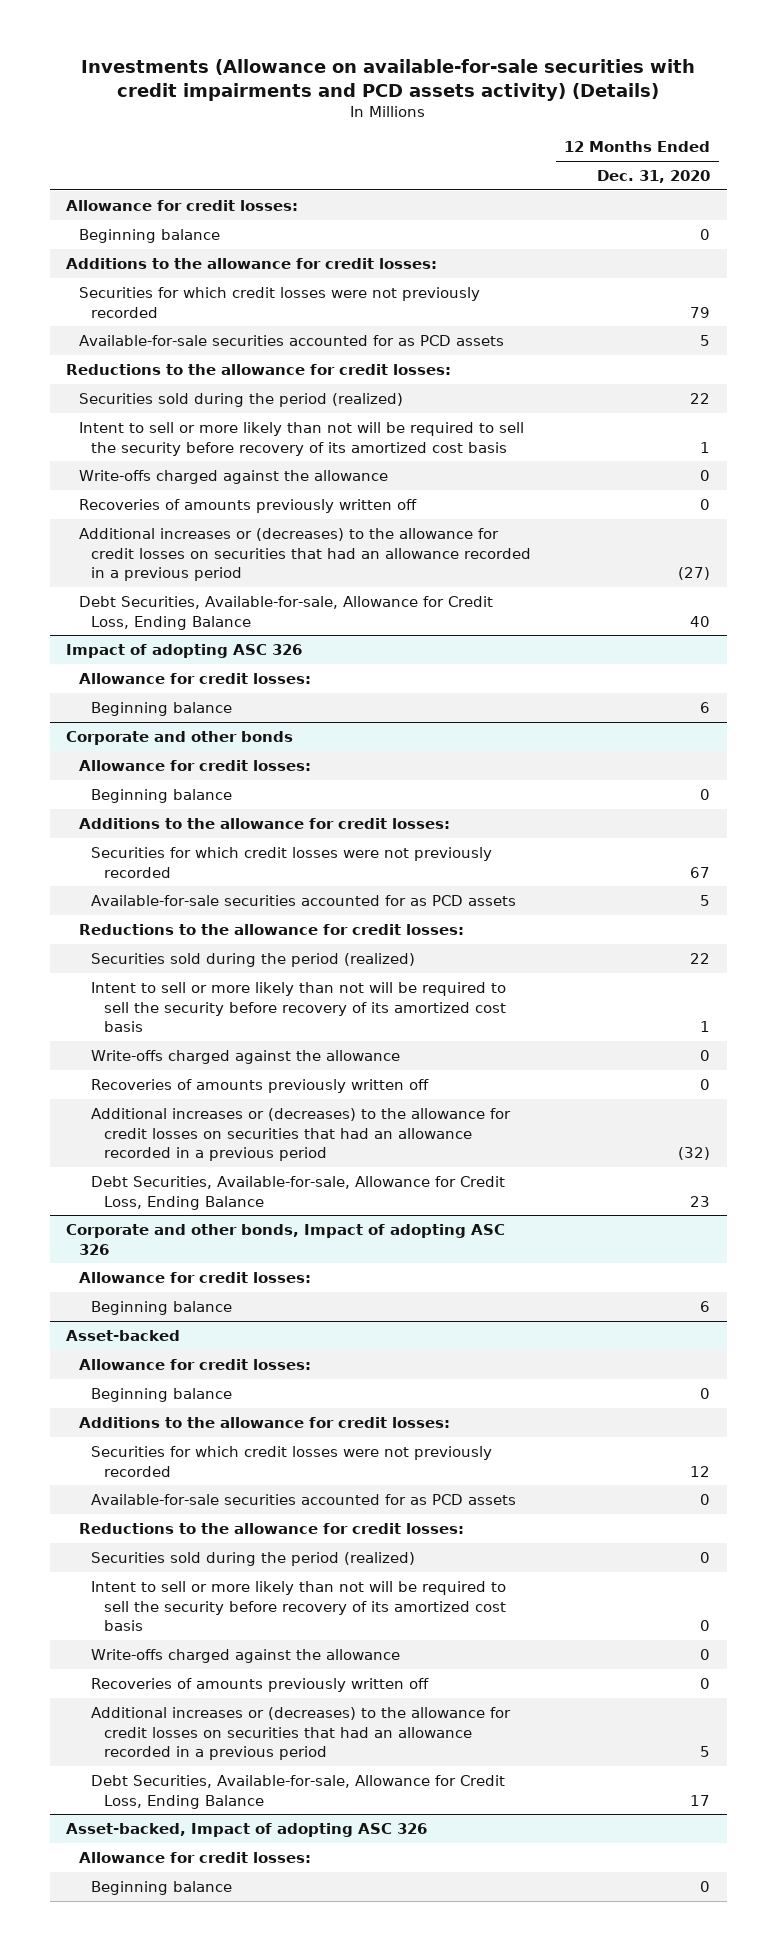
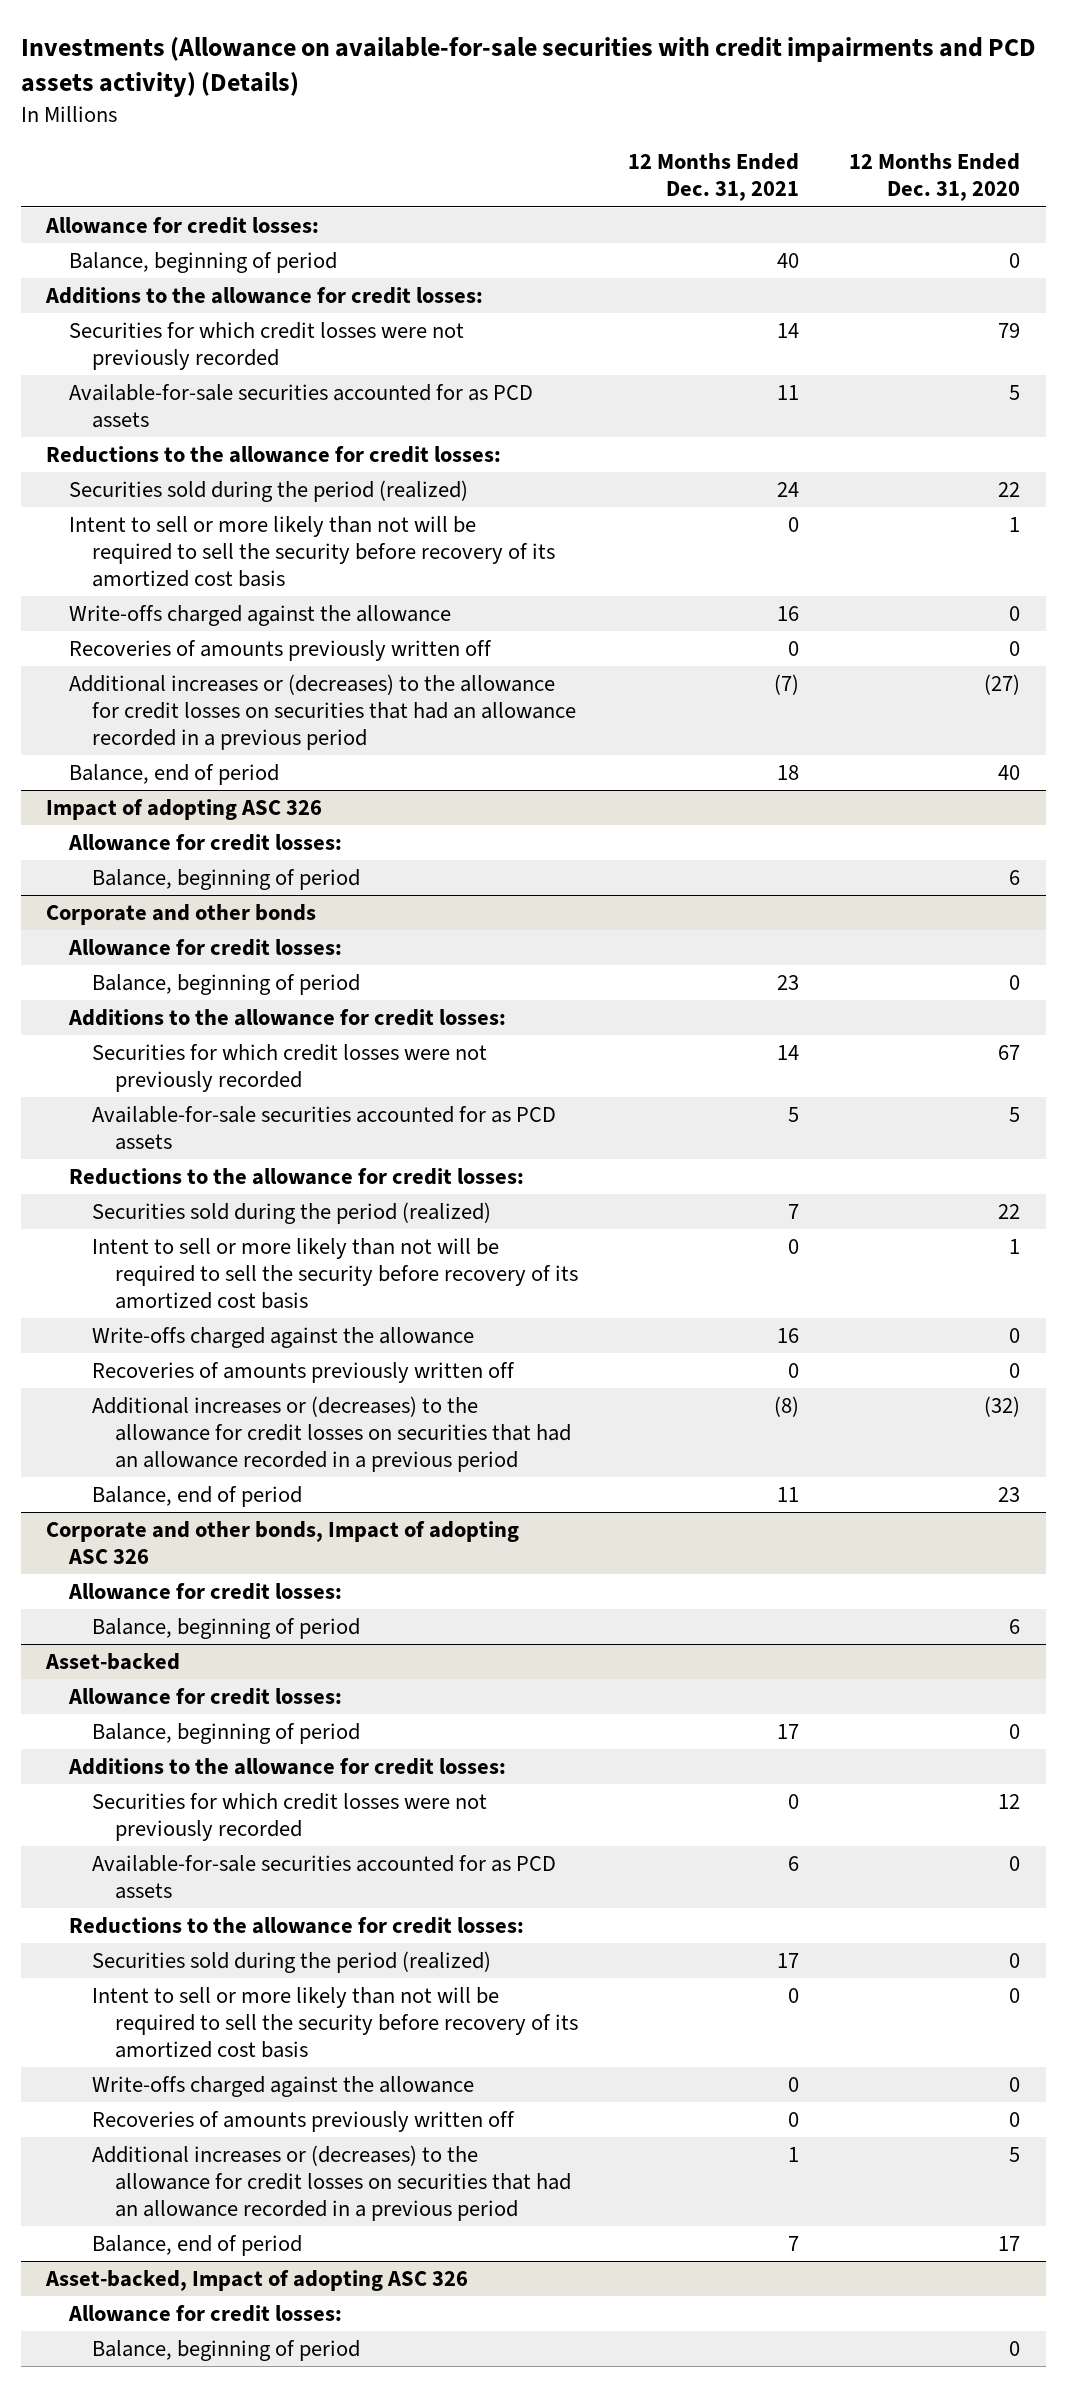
- | 12 Months Ended Dec. 31, 2020
+ | 12 Months Ended Dec. 31, 2021 | 12 Months Ended Dec. 31, 2020
- Beginning balance | 0
+ Balance, beginning of period | 40 | 0
- Debt Securities, Available-for-sale, Allowance for Credit Loss, Ending Balance | 40
+ Balance, end of period | 18 | 40
@ Impact of adopting ASC 326
- Beginning balance | 6
+ Balance, beginning of period | | 6
@ Corporate and other bonds
- Beginning balance | 0
+ Balance, beginning of period | 23 | 0
- Debt Securities, Available-for-sale, Allowance for Credit Loss, Ending Balance | 23
+ Balance, end of period | 11 | 23
@ Corporate and other bonds, Impact of adopting ASC 326
- Beginning balance | 6
+ Balance, beginning of period | | 6
@ Asset-backed
- Beginning balance | 0
+ Balance, beginning of period | 17 | 0
- Debt Securities, Available-for-sale, Allowance for Credit Loss, Ending Balance | 17
+ Balance, end of period | 7 | 17
@ Asset-backed, Impact of adopting ASC 326
- Beginning balance | 0
+ Balance, beginning of period | | 0

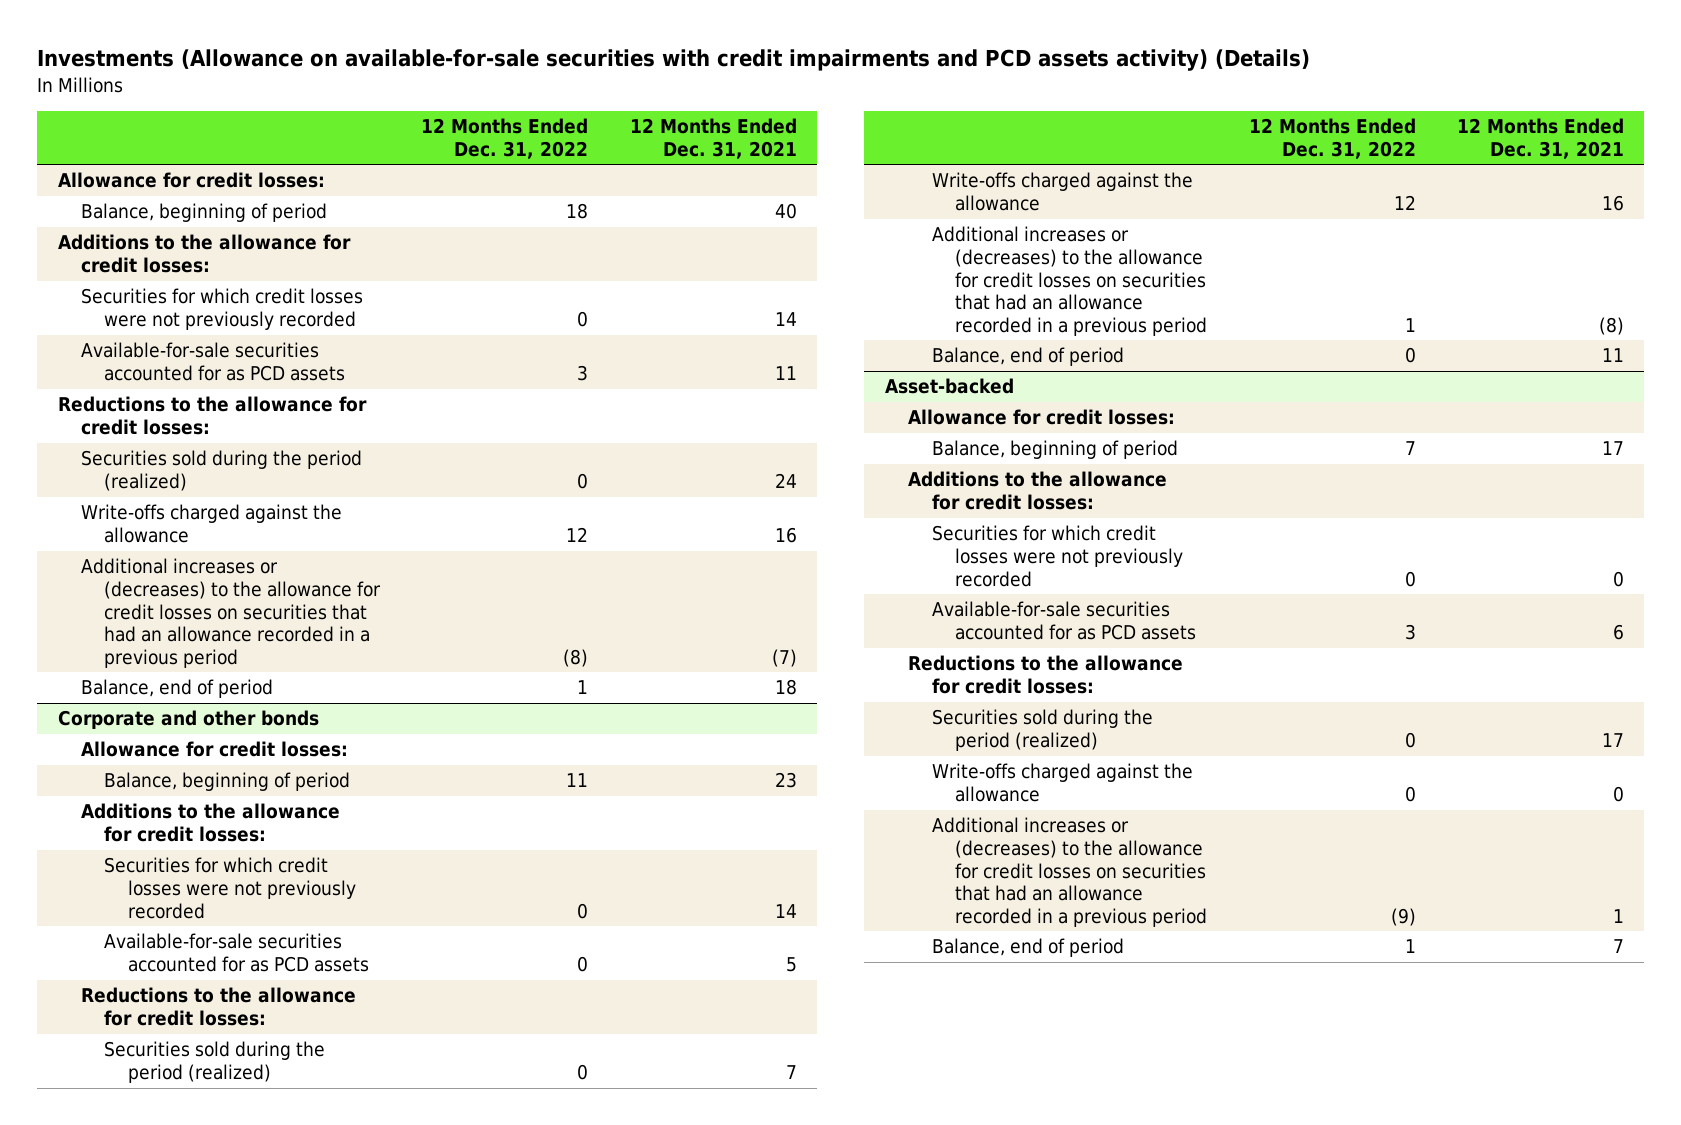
- | 12 Months Ended Dec. 31, 2021 | 12 Months Ended Dec. 31, 2020
+ | 12 Months Ended Dec. 31, 2022 | 12 Months Ended Dec. 31, 2021
- Intent to sell or more likely than not will be required to sell the security before recovery of its amortized cost basis | 0 | 1
- Recoveries of amounts previously written off | 0 | 0
- Impact of adopting ASC 326
- Allowance for credit losses:
- Balance, beginning of period | | 6
@ Corporate and other bonds
- Intent to sell or more likely than not will be required to sell the security before recovery of its amortized cost basis | 0 | 1
- Recoveries of amounts previously written off | 0 | 0
- Corporate and other bonds, Impact of adopting ASC 326
- Allowance for credit losses:
- Balance, beginning of period | | 6
@ Asset-backed
- Intent to sell or more likely than not will be required to sell the security before recovery of its amortized cost basis | 0 | 0
- Recoveries of amounts previously written off | 0 | 0
- Asset-backed, Impact of adopting ASC 326
- Allowance for credit losses:
- Balance, beginning of period | | 0

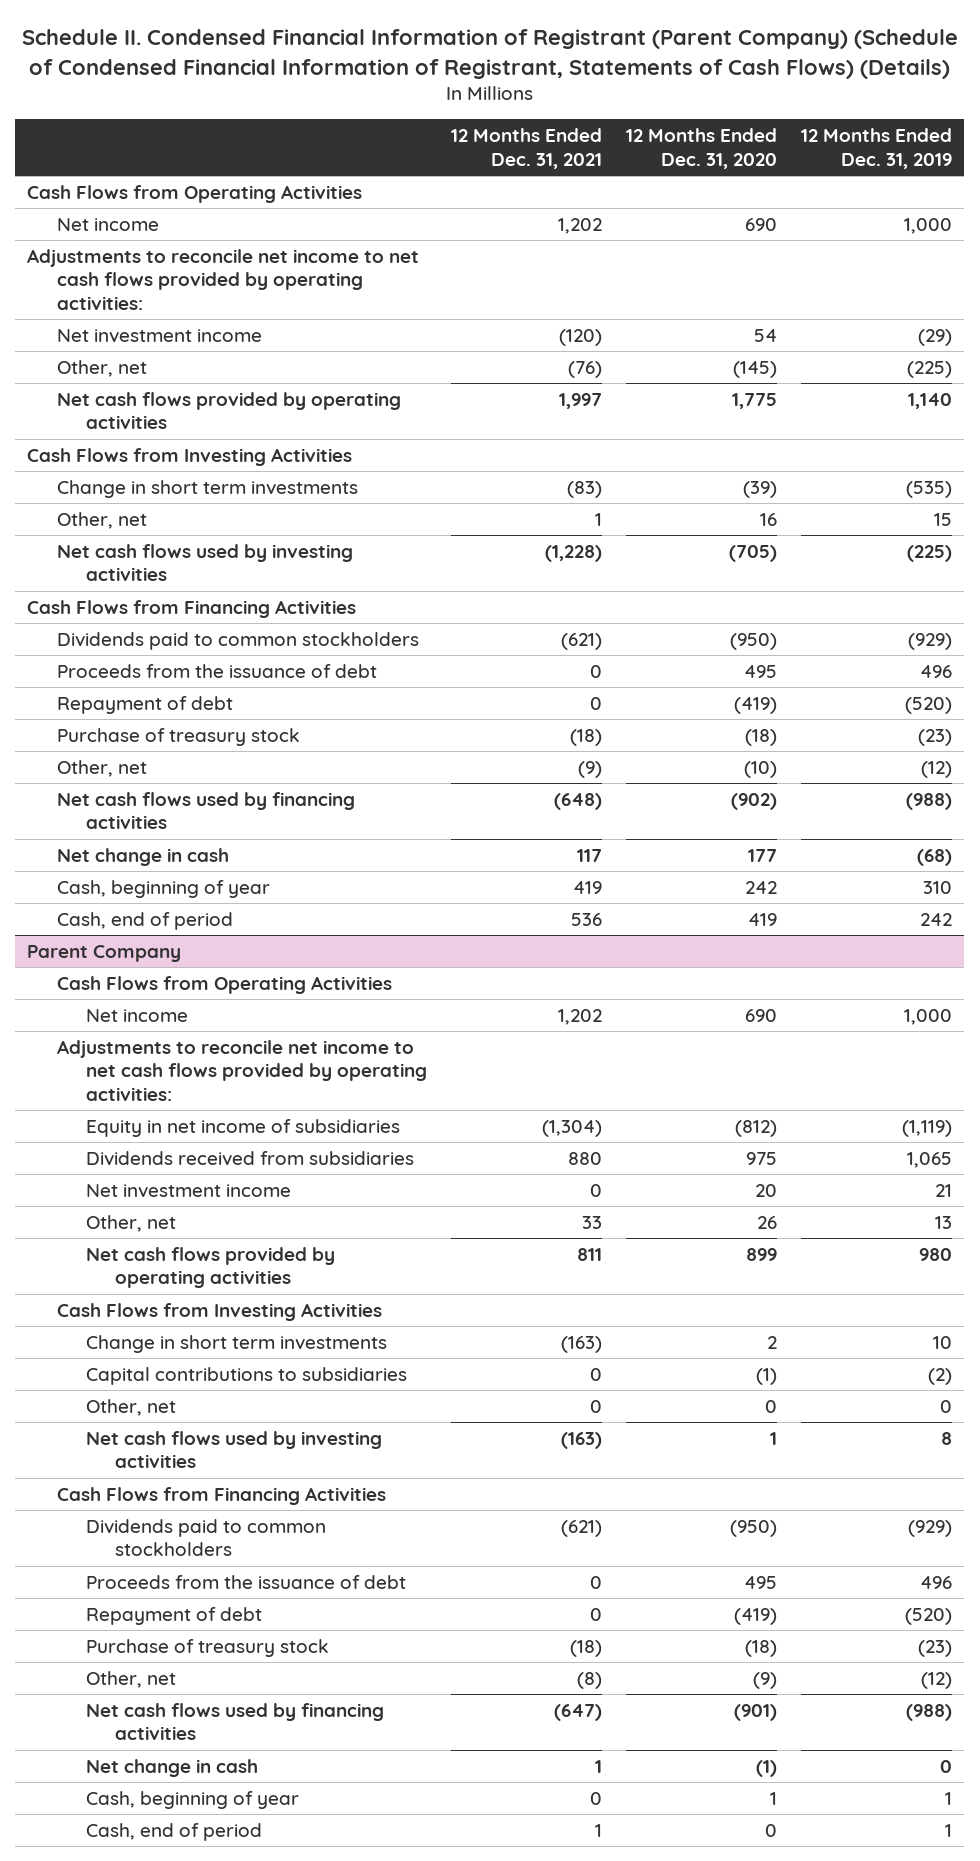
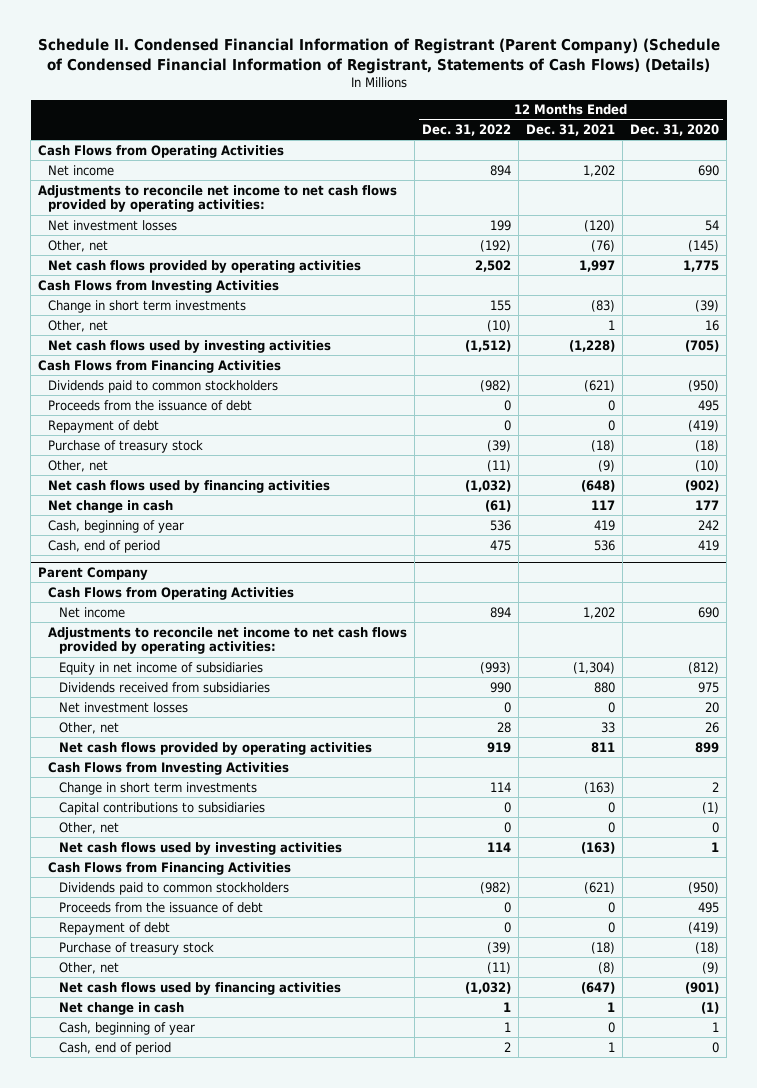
- | 12 Months Ended Dec. 31, 2021 | 12 Months Ended Dec. 31, 2020 | 12 Months Ended Dec. 31, 2019
+ | 12 Months Ended Dec. 31, 2022 | 12 Months Ended Dec. 31, 2021 | 12 Months Ended Dec. 31, 2020
- Net investment income | (120) | 54 | (29)
+ Net investment losses | 199 | (120) | 54
@ Parent Company
- Net investment income | 0 | 20 | 21
+ Net investment losses | 0 | 0 | 20

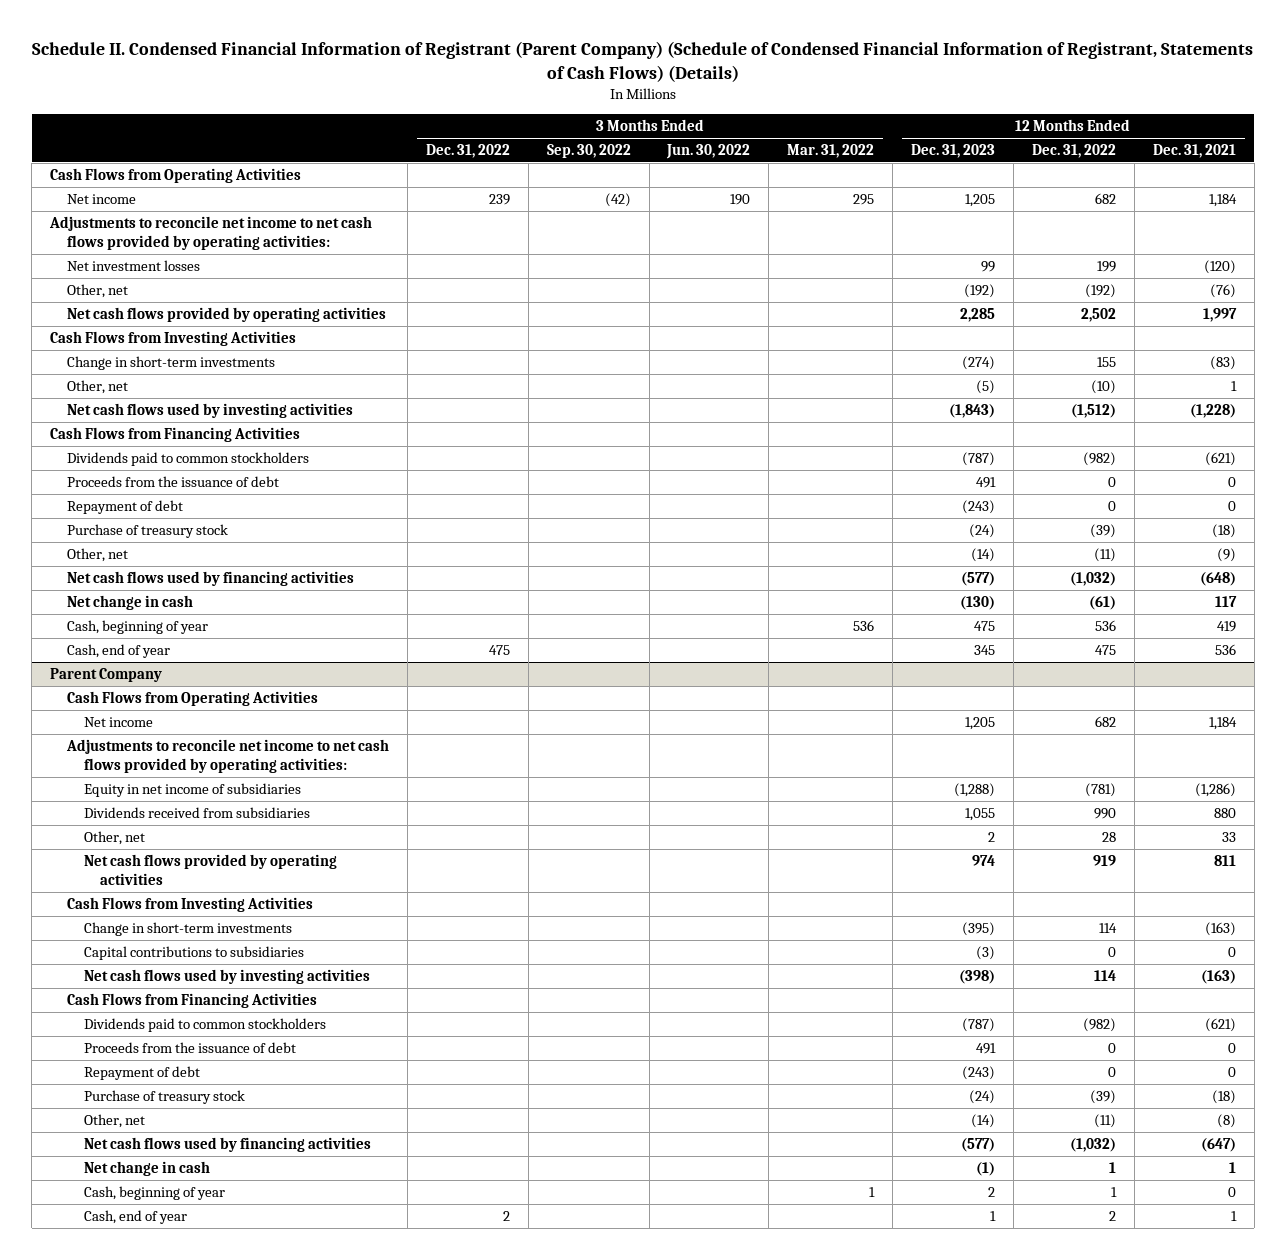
- | 12 Months Ended Dec. 31, 2022 | 12 Months Ended Dec. 31, 2021 | 12 Months Ended Dec. 31, 2020
+ | 3 Months Ended Dec. 31, 2022 | 3 Months Ended Sep. 30, 2022 | 3 Months Ended Jun. 30, 2022 | 3 Months Ended Mar. 31, 2022 | 12 Months Ended Dec. 31, 2023 | 12 Months Ended Dec. 31, 2022 | 12 Months Ended Dec. 31, 2021
- Net income | 894 | 1,202 | 690
+ Net income | 239 | (42) | 190 | 295 | 1,205 | 682 | 1,184
- Change in short term investments | 155 | (83) | (39)
+ Change in short-term investments | | | | | (274) | 155 | (83)
- Cash, end of period | 475 | 536 | 419
+ Cash, end of year | 475 | | | | 345 | 475 | 536
@ Parent Company
- Net income | 894 | 1,202 | 690
+ Net income | | | | | 1,205 | 682 | 1,184
- Equity in net income of subsidiaries | (993) | (1,304) | (812)
+ Equity in net income of subsidiaries | | | | | (1,288) | (781) | (1,286)
- Net investment losses | 0 | 0 | 20
- Change in short term investments | 114 | (163) | 2
+ Change in short-term investments | | | | | (395) | 114 | (163)
- Other, net | 0 | 0 | 0
- Cash, end of period | 2 | 1 | 0
+ Cash, end of year | 2 | | | | 1 | 2 | 1

